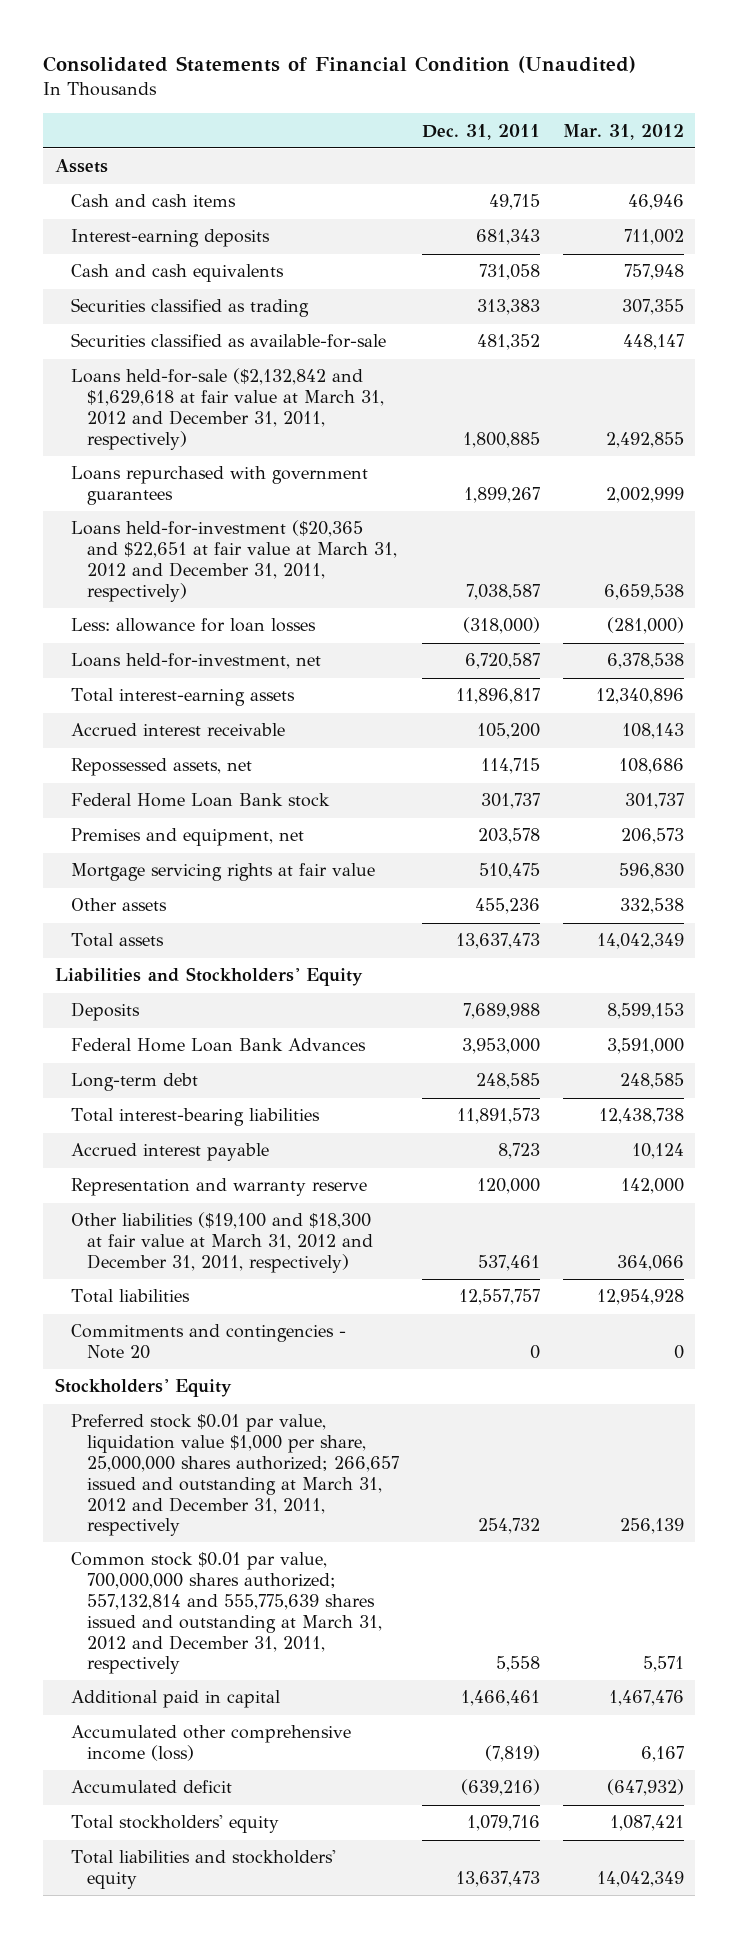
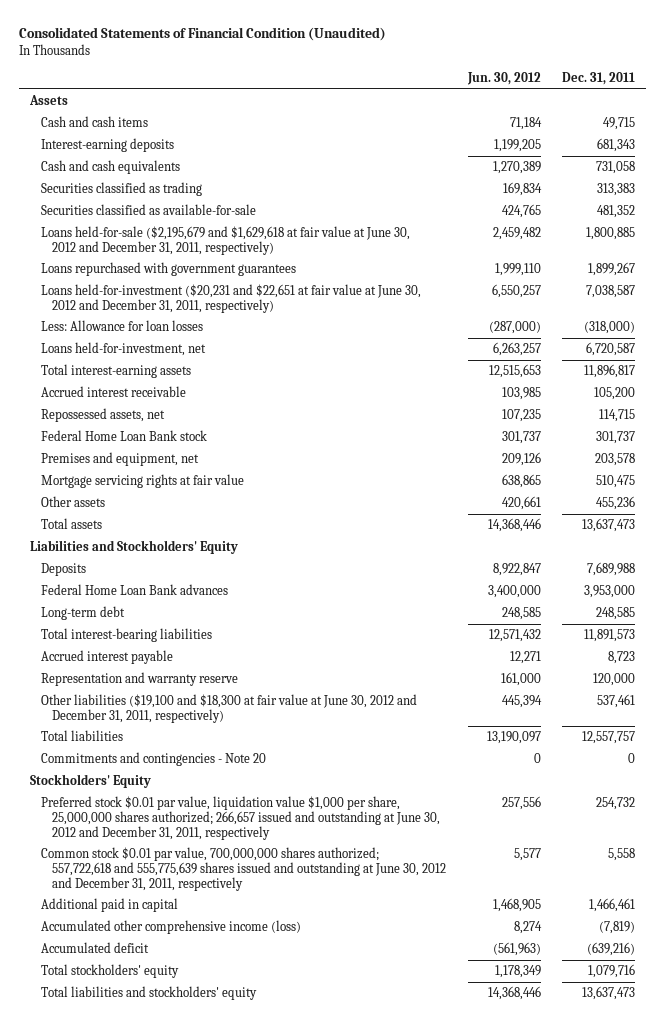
- | Dec. 31, 2011 | Mar. 31, 2012
+ | Jun. 30, 2012 | Dec. 31, 2011
- Loans held-for-sale ($2,132,842 and $1,629,618 at fair value at March 31, 2012 and December 31, 2011, respectively) | 1,800,885 | 2,492,855
+ Loans held-for-sale ($2,195,679 and $1,629,618 at fair value at June 30, 2012 and December 31, 2011, respectively) | 2,459,482 | 1,800,885
- Loans held-for-investment ($20,365 and $22,651 at fair value at March 31, 2012 and December 31, 2011, respectively) | 7,038,587 | 6,659,538
- Less: allowance for loan losses | (318,000) | (281,000)
+ Loans held-for-investment ($20,231 and $22,651 at fair value at June 30, 2012 and December 31, 2011, respectively) | 6,550,257 | 7,038,587
+ Less: Allowance for loan losses | (287,000) | (318,000)
- Federal Home Loan Bank Advances | 3,953,000 | 3,591,000
+ Federal Home Loan Bank advances | 3,400,000 | 3,953,000
- Other liabilities ($19,100 and $18,300 at fair value at March 31, 2012 and December 31, 2011, respectively) | 537,461 | 364,066
+ Other liabilities ($19,100 and $18,300 at fair value at June 30, 2012 and December 31, 2011, respectively) | 445,394 | 537,461
- Preferred stock $0.01 par value, liquidation value $1,000 per share, 25,000,000 shares authorized; 266,657 issued and outstanding at March 31, 2012 and December 31, 2011, respectively | 254,732 | 256,139
- Common stock $0.01 par value, 700,000,000 shares authorized; 557,132,814 and 555,775,639 shares issued and outstanding at March 31, 2012 and December 31, 2011, respectively | 5,558 | 5,571
+ Preferred stock $0.01 par value, liquidation value $1,000 per share, 25,000,000 shares authorized; 266,657 issued and outstanding at June 30, 2012 and December 31, 2011, respectively | 257,556 | 254,732
+ Common stock $0.01 par value, 700,000,000 shares authorized; 557,722,618 and 555,775,639 shares issued and outstanding at June 30, 2012 and December 31, 2011, respectively | 5,577 | 5,558

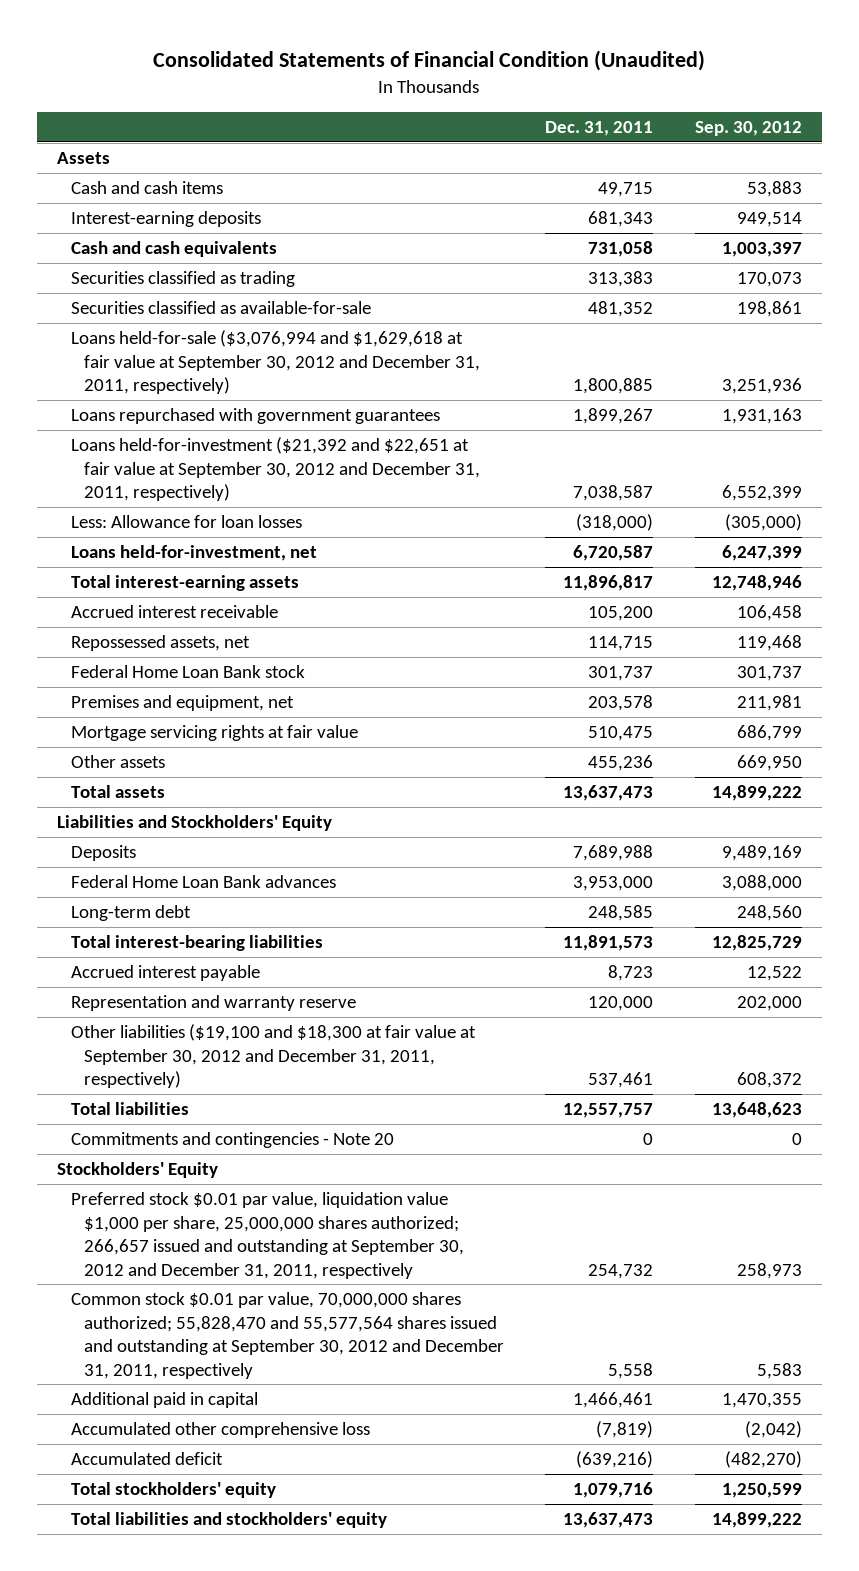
- | Jun. 30, 2012 | Dec. 31, 2011
+ | Dec. 31, 2011 | Sep. 30, 2012
- Loans held-for-sale ($2,195,679 and $1,629,618 at fair value at June 30, 2012 and December 31, 2011, respectively) | 2,459,482 | 1,800,885
+ Loans held-for-sale ($3,076,994 and $1,629,618 at fair value at September 30, 2012 and December 31, 2011, respectively) | 1,800,885 | 3,251,936
- Loans held-for-investment ($20,231 and $22,651 at fair value at June 30, 2012 and December 31, 2011, respectively) | 6,550,257 | 7,038,587
+ Loans held-for-investment ($21,392 and $22,651 at fair value at September 30, 2012 and December 31, 2011, respectively) | 7,038,587 | 6,552,399
- Other liabilities ($19,100 and $18,300 at fair value at June 30, 2012 and December 31, 2011, respectively) | 445,394 | 537,461
+ Other liabilities ($19,100 and $18,300 at fair value at September 30, 2012 and December 31, 2011, respectively) | 537,461 | 608,372
- Preferred stock $0.01 par value, liquidation value $1,000 per share, 25,000,000 shares authorized; 266,657 issued and outstanding at June 30, 2012 and December 31, 2011, respectively | 257,556 | 254,732
- Common stock $0.01 par value, 700,000,000 shares authorized; 557,722,618 and 555,775,639 shares issued and outstanding at June 30, 2012 and December 31, 2011, respectively | 5,577 | 5,558
+ Preferred stock $0.01 par value, liquidation value $1,000 per share, 25,000,000 shares authorized; 266,657 issued and outstanding at September 30, 2012 and December 31, 2011, respectively | 254,732 | 258,973
+ Common stock $0.01 par value, 70,000,000 shares authorized; 55,828,470 and 55,577,564 shares issued and outstanding at September 30, 2012 and December 31, 2011, respectively | 5,558 | 5,583
- Accumulated other comprehensive income (loss) | 8,274 | (7,819)
+ Accumulated other comprehensive loss | (7,819) | (2,042)

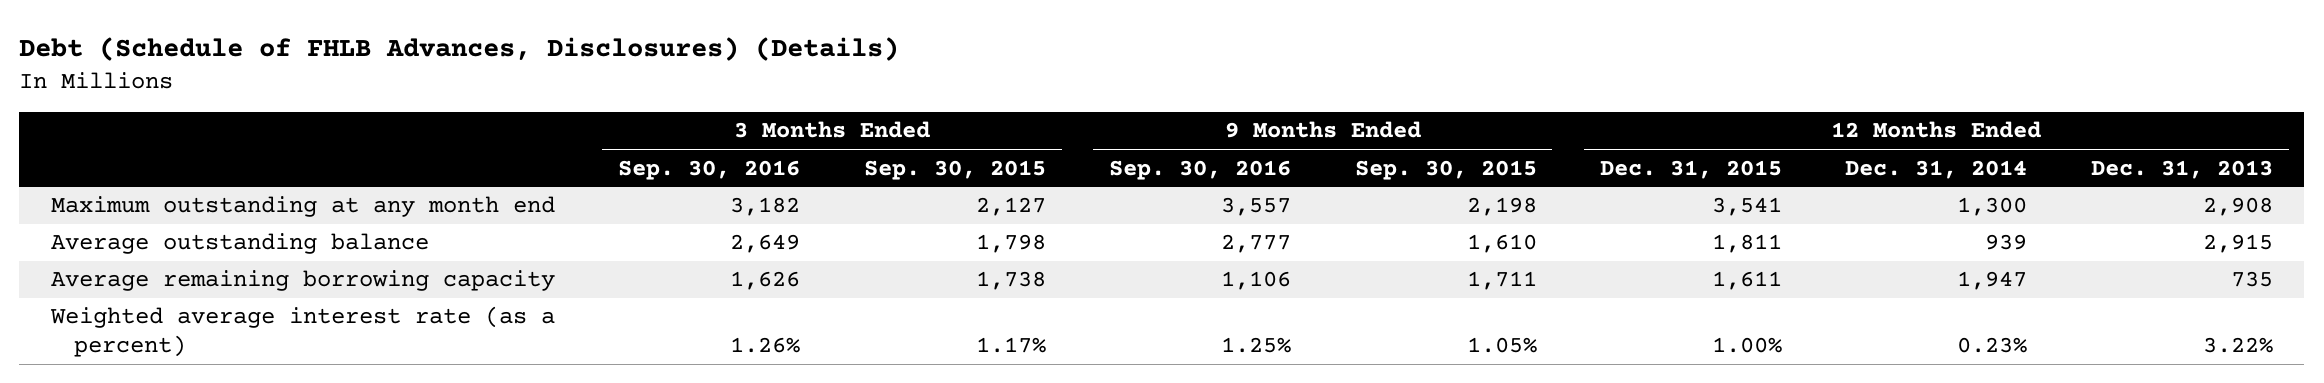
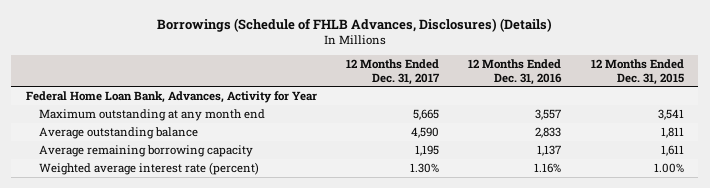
- Debt (Schedule of FHLB Advances, Disclosures) (Details)
+ Borrowings (Schedule of FHLB Advances, Disclosures) (Details)
- | 3 Months Ended Sep. 30, 2016 | 3 Months Ended Sep. 30, 2015 | 9 Months Ended Sep. 30, 2016 | 9 Months Ended Sep. 30, 2015 | 12 Months Ended Dec. 31, 2015 | 12 Months Ended Dec. 31, 2014 | 12 Months Ended Dec. 31, 2013
+ | 12 Months Ended Dec. 31, 2017 | 12 Months Ended Dec. 31, 2016 | 12 Months Ended Dec. 31, 2015
+ Federal Home Loan Bank, Advances, Activity for Year
- Weighted average interest rate (as a percent) | 1.26% | 1.17% | 1.25% | 1.05% | 1.00% | 0.23% | 3.22%
+ Weighted average interest rate (percent) | 1.30% | 1.16% | 1.00%

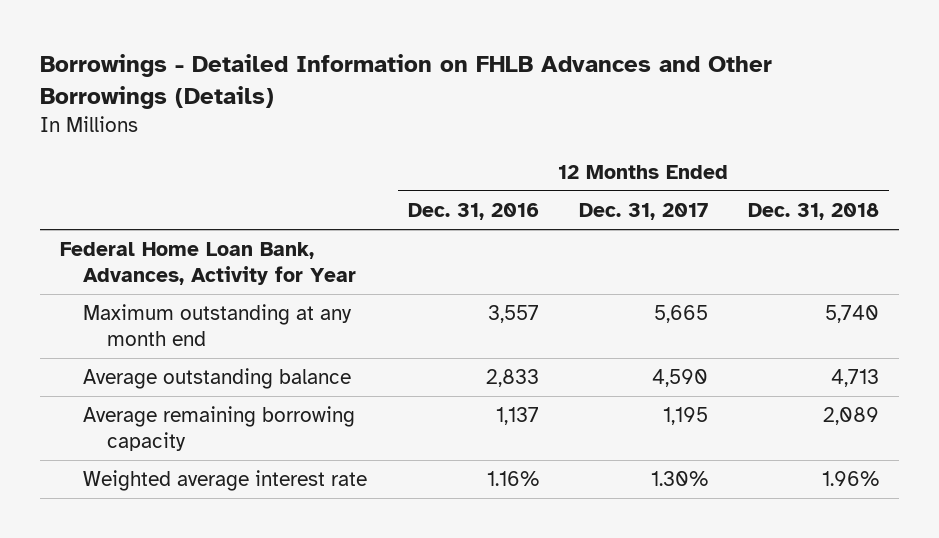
- Borrowings (Schedule of FHLB Advances, Disclosures) (Details)
+ Borrowings - Detailed Information on FHLB Advances and Other Borrowings (Details)
- | 12 Months Ended Dec. 31, 2017 | 12 Months Ended Dec. 31, 2016 | 12 Months Ended Dec. 31, 2015
+ | 12 Months Ended Dec. 31, 2016 | 12 Months Ended Dec. 31, 2017 | 12 Months Ended Dec. 31, 2018
- Weighted average interest rate (percent) | 1.30% | 1.16% | 1.00%
+ Weighted average interest rate | 1.16% | 1.30% | 1.96%

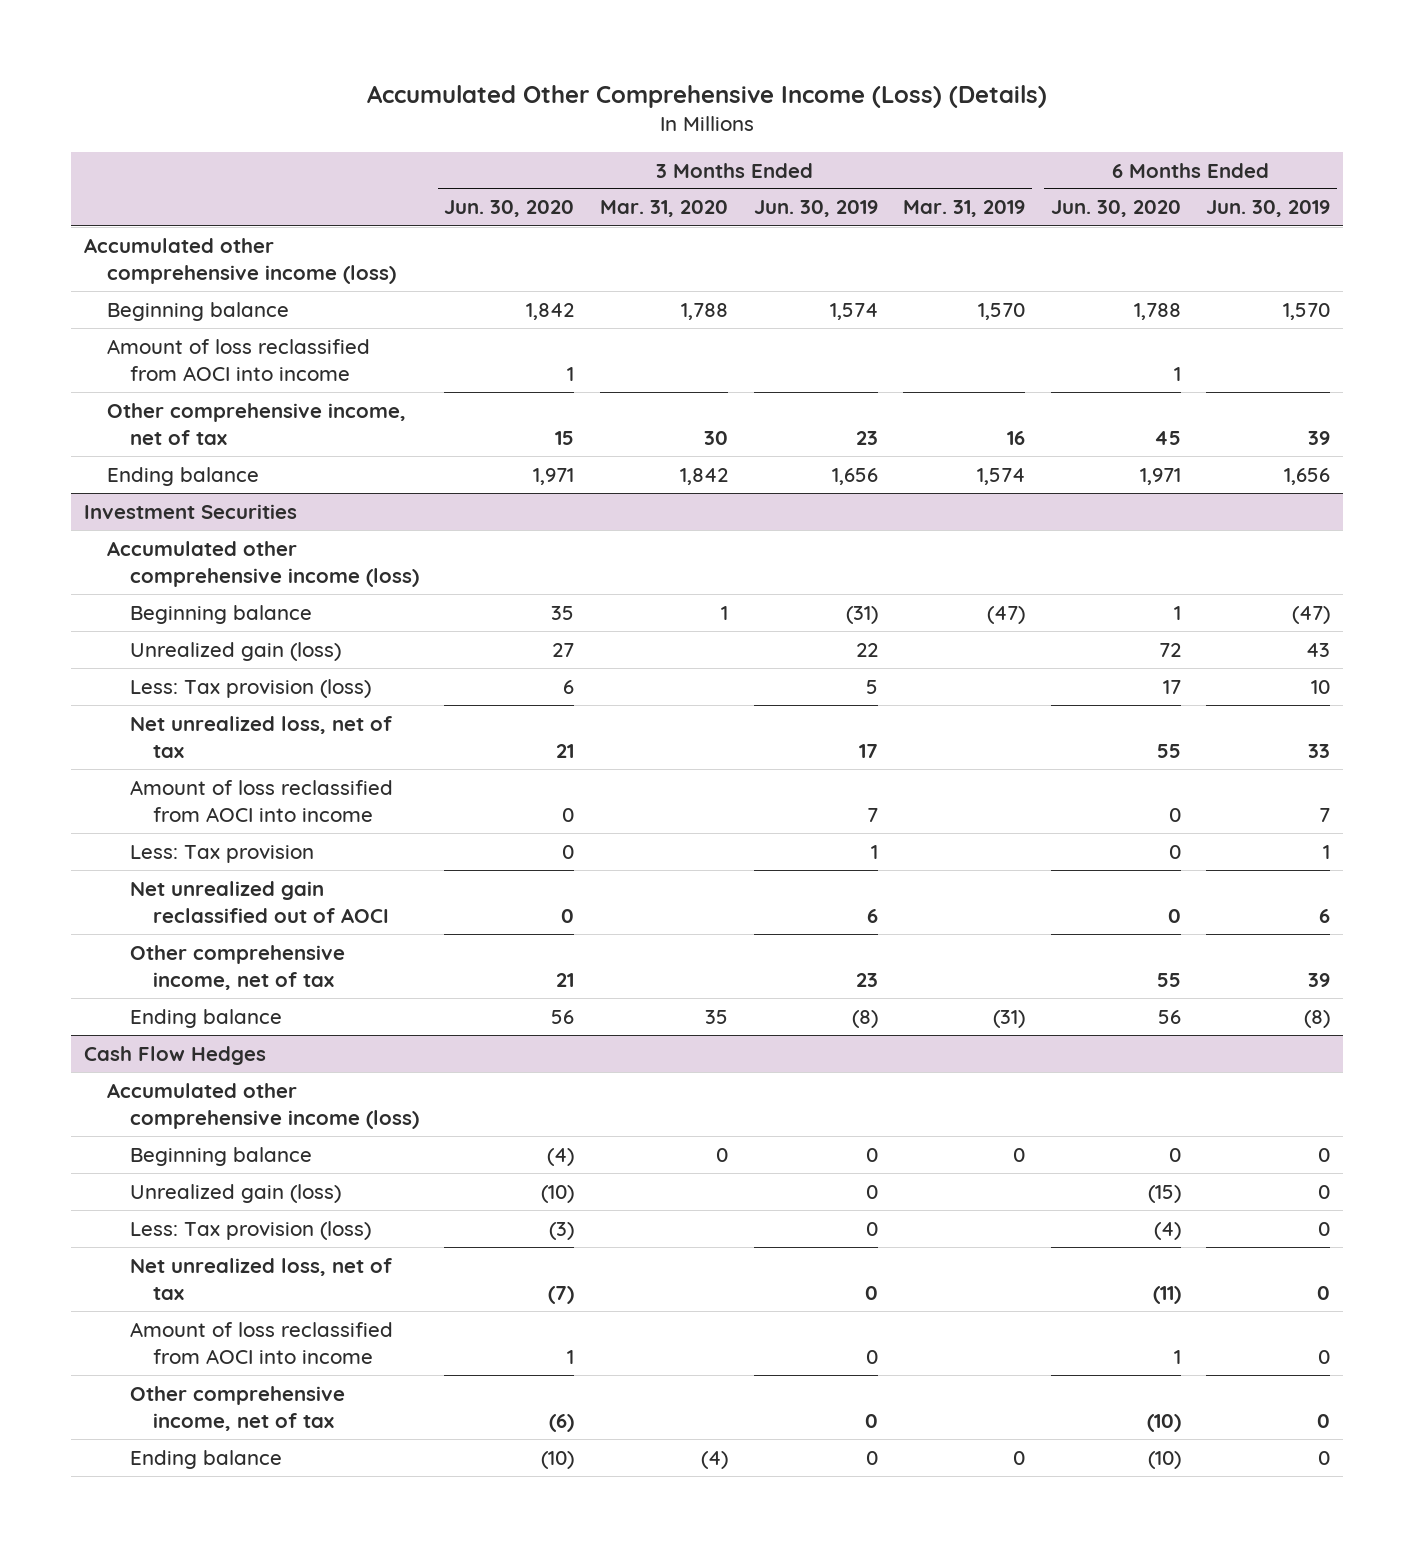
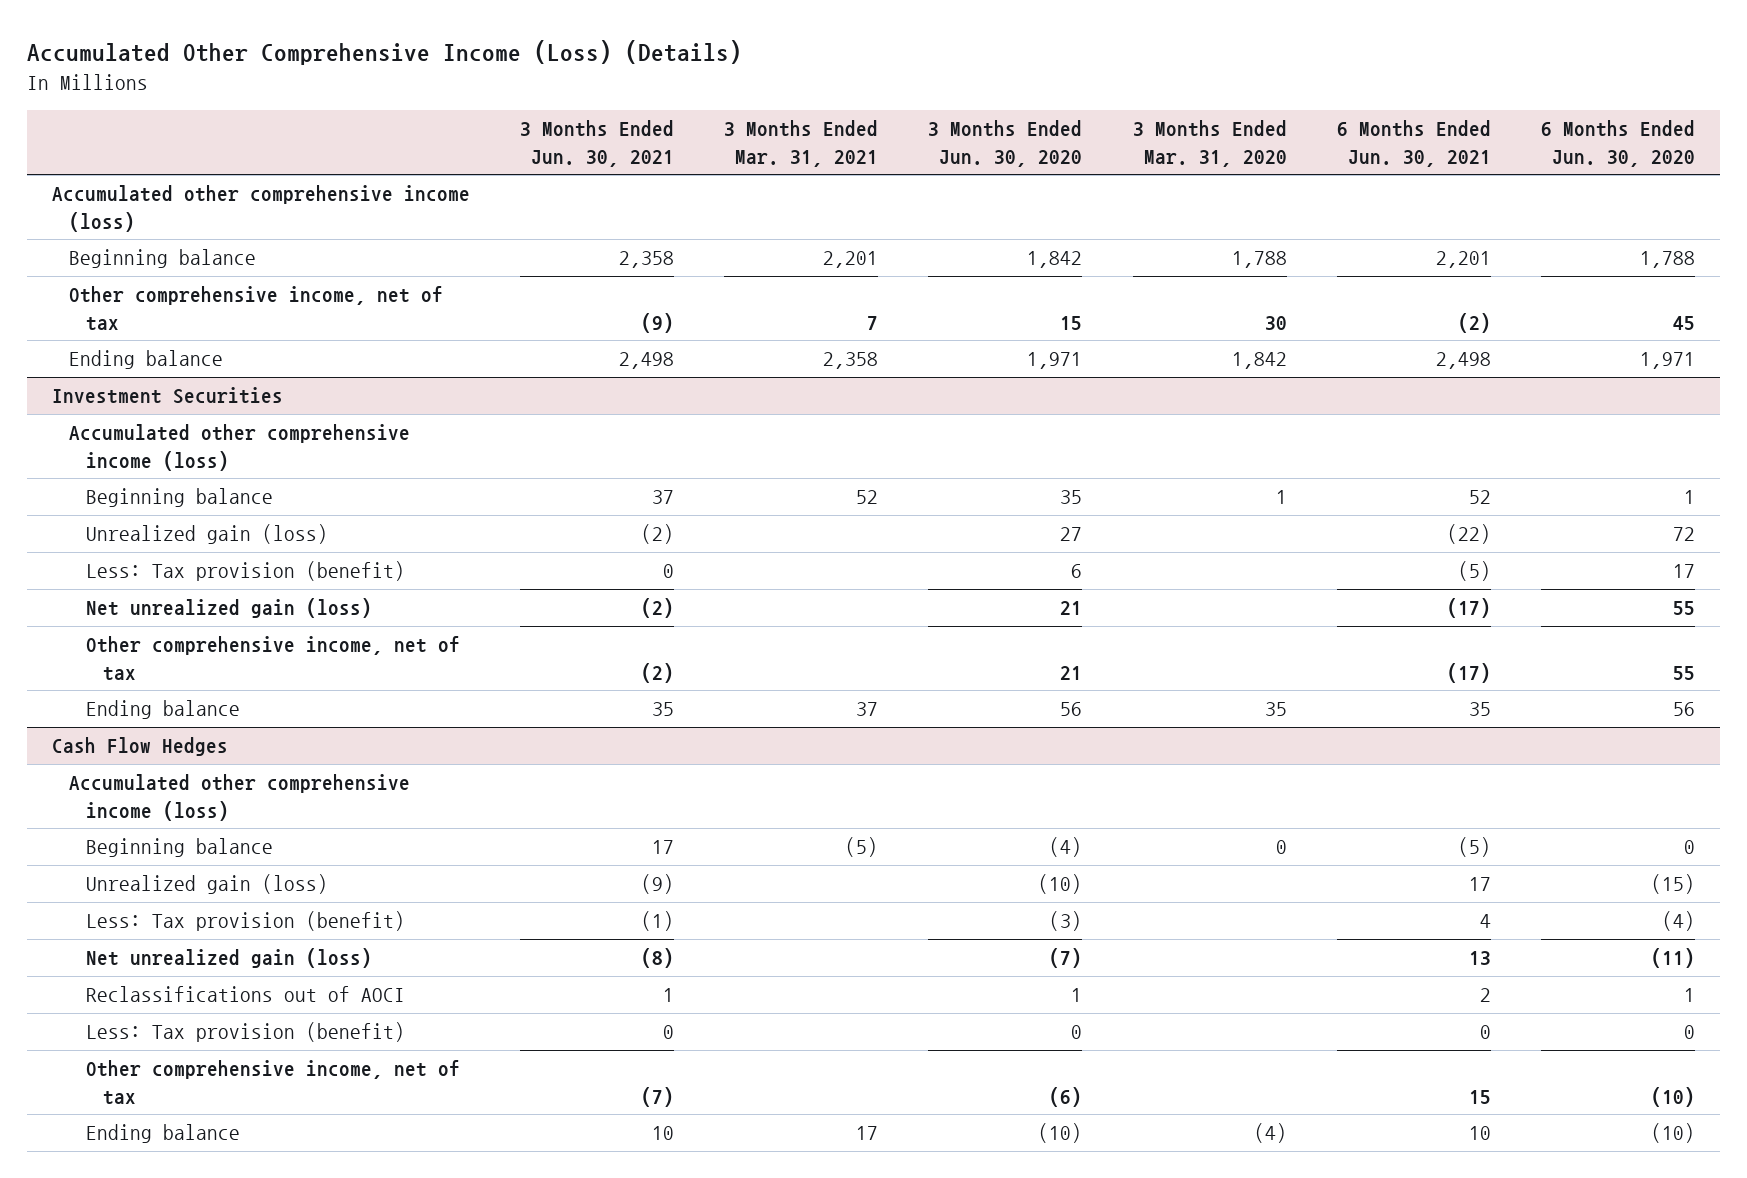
- | 3 Months Ended Jun. 30, 2020 | 3 Months Ended Mar. 31, 2020 | 3 Months Ended Jun. 30, 2019 | 3 Months Ended Mar. 31, 2019 | 6 Months Ended Jun. 30, 2020 | 6 Months Ended Jun. 30, 2019
+ | 3 Months Ended Jun. 30, 2021 | 3 Months Ended Mar. 31, 2021 | 3 Months Ended Jun. 30, 2020 | 3 Months Ended Mar. 31, 2020 | 6 Months Ended Jun. 30, 2021 | 6 Months Ended Jun. 30, 2020
- Amount of loss reclassified from AOCI into income | 1 | | | | 1 |
@ Investment Securities
- Less: Tax provision (loss) | 6 | | 5 | | 17 | 10
- Net unrealized loss, net of tax | 21 | | 17 | | 55 | 33
- Amount of loss reclassified from AOCI into income | 0 | | 7 | | 0 | 7
- Less: Tax provision | 0 | | 1 | | 0 | 1
- Net unrealized gain reclassified out of AOCI | 0 | | 6 | | 0 | 6
+ Less: Tax provision (benefit) | 0 | | 6 | | (5) | 17
+ Net unrealized gain (loss) | (2) | | 21 | | (17) | 55
@ Cash Flow Hedges
- Less: Tax provision (loss) | (3) | | 0 | | (4) | 0
- Net unrealized loss, net of tax | (7) | | 0 | | (11) | 0
- Amount of loss reclassified from AOCI into income | 1 | | 0 | | 1 | 0
+ Less: Tax provision (benefit) | (1) | | (3) | | 4 | (4)
+ Net unrealized gain (loss) | (8) | | (7) | | 13 | (11)
+ Reclassifications out of AOCI | 1 | | 1 | | 2 | 1
+ Less: Tax provision (benefit) | 0 | | 0 | | 0 | 0

